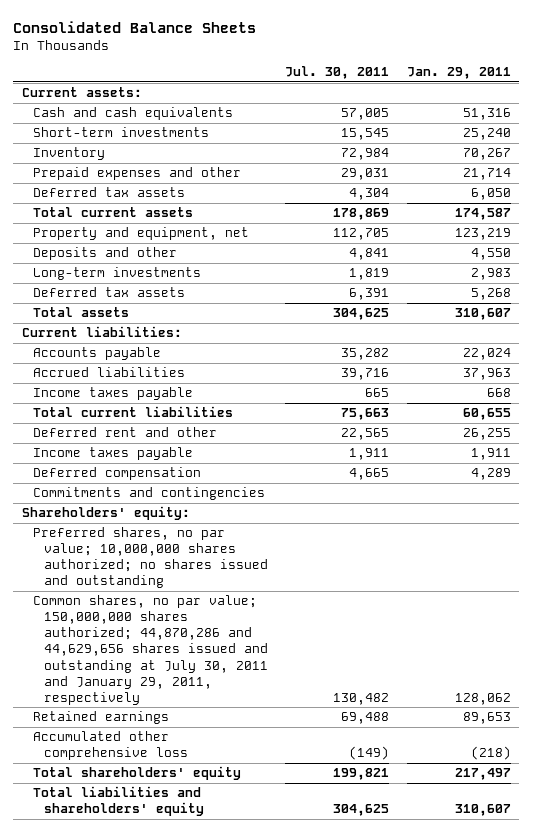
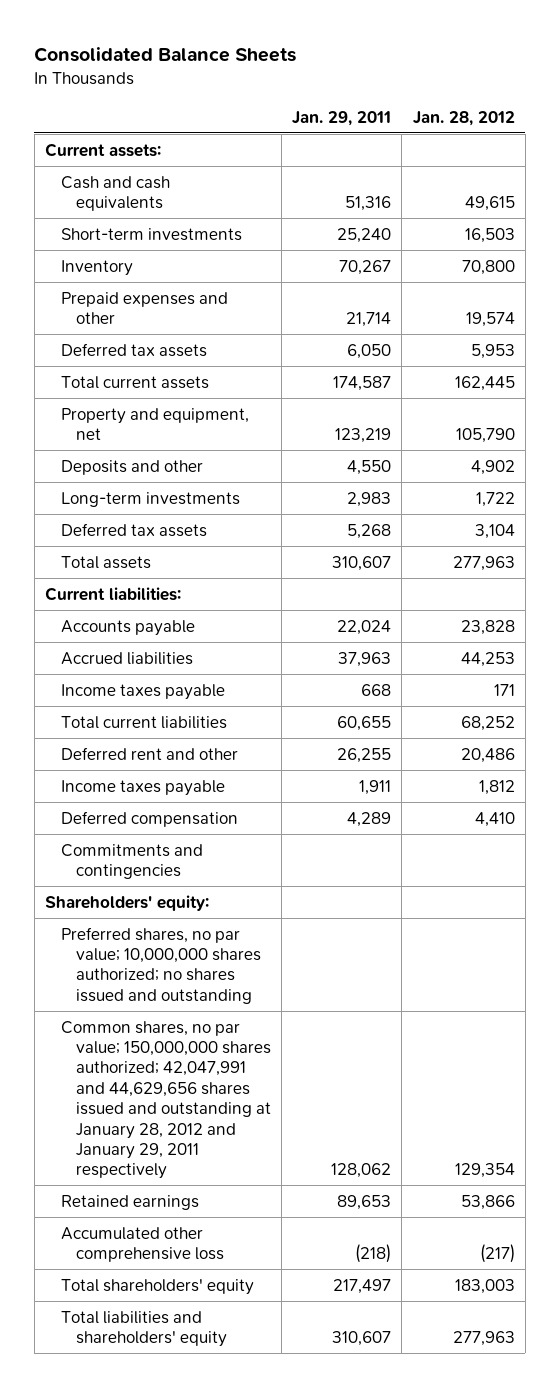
- | Jul. 30, 2011 | Jan. 29, 2011
+ | Jan. 29, 2011 | Jan. 28, 2012
- Common shares, no par value; 150,000,000 shares authorized; 44,870,286 and 44,629,656 shares issued and outstanding at July 30, 2011 and January 29, 2011, respectively | 130,482 | 128,062
+ Common shares, no par value; 150,000,000 shares authorized; 42,047,991 and 44,629,656 shares issued and outstanding at January 28, 2012 and January 29, 2011 respectively | 128,062 | 129,354

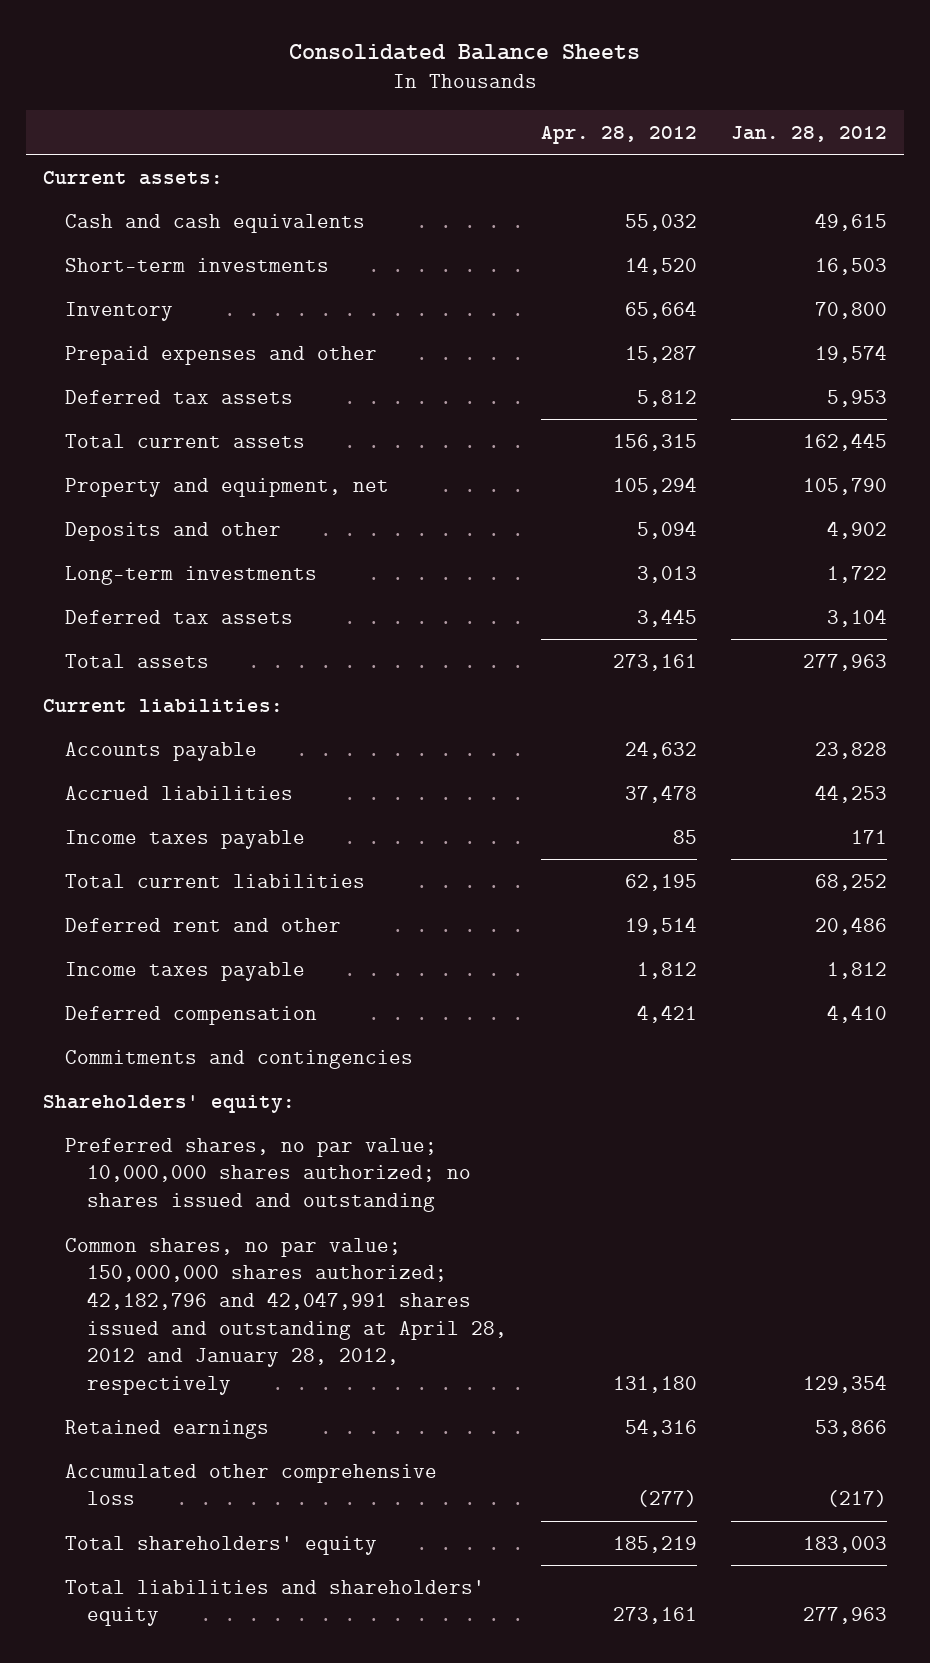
- | Jan. 29, 2011 | Jan. 28, 2012
+ | Apr. 28, 2012 | Jan. 28, 2012
- Common shares, no par value; 150,000,000 shares authorized; 42,047,991 and 44,629,656 shares issued and outstanding at January 28, 2012 and January 29, 2011 respectively | 128,062 | 129,354
+ Common shares, no par value; 150,000,000 shares authorized; 42,182,796 and 42,047,991 shares issued and outstanding at April 28, 2012 and January 28, 2012, respectively | 131,180 | 129,354

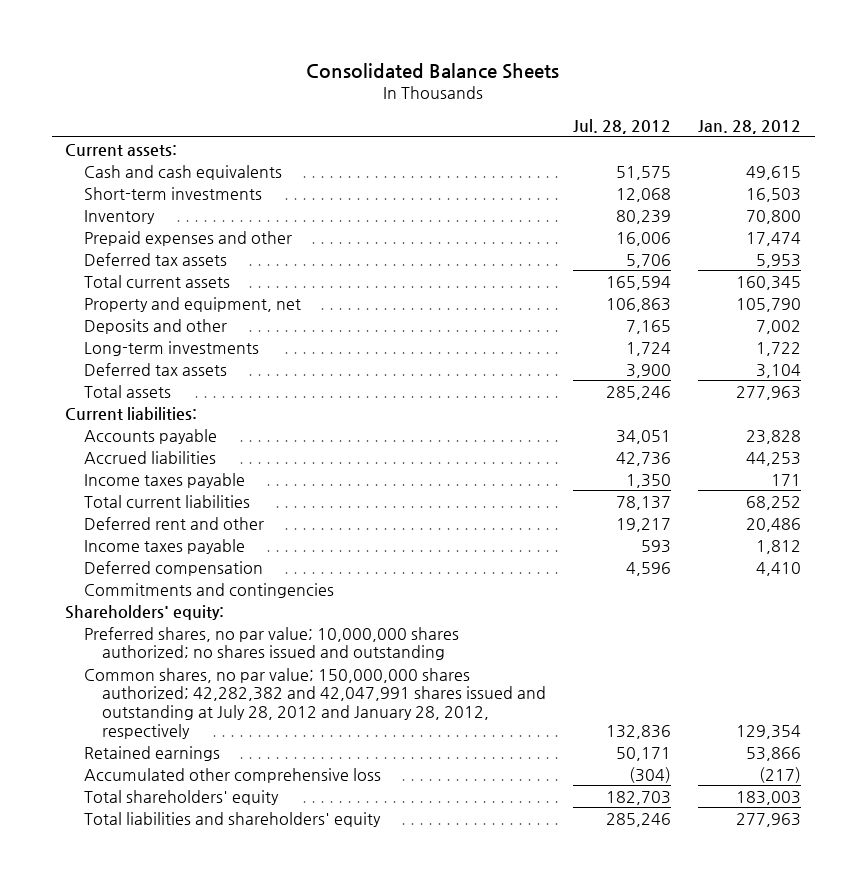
- | Apr. 28, 2012 | Jan. 28, 2012
+ | Jul. 28, 2012 | Jan. 28, 2012
- Prepaid expenses and other | 15,287 | 19,574
+ Prepaid expenses and other | 16,006 | 17,474
- Total current assets | 156,315 | 162,445
+ Total current assets | 165,594 | 160,345
- Deposits and other | 5,094 | 4,902
+ Deposits and other | 7,165 | 7,002
- Common shares, no par value; 150,000,000 shares authorized; 42,182,796 and 42,047,991 shares issued and outstanding at April 28, 2012 and January 28, 2012, respectively | 131,180 | 129,354
+ Common shares, no par value; 150,000,000 shares authorized; 42,282,382 and 42,047,991 shares issued and outstanding at July 28, 2012 and January 28, 2012, respectively | 132,836 | 129,354

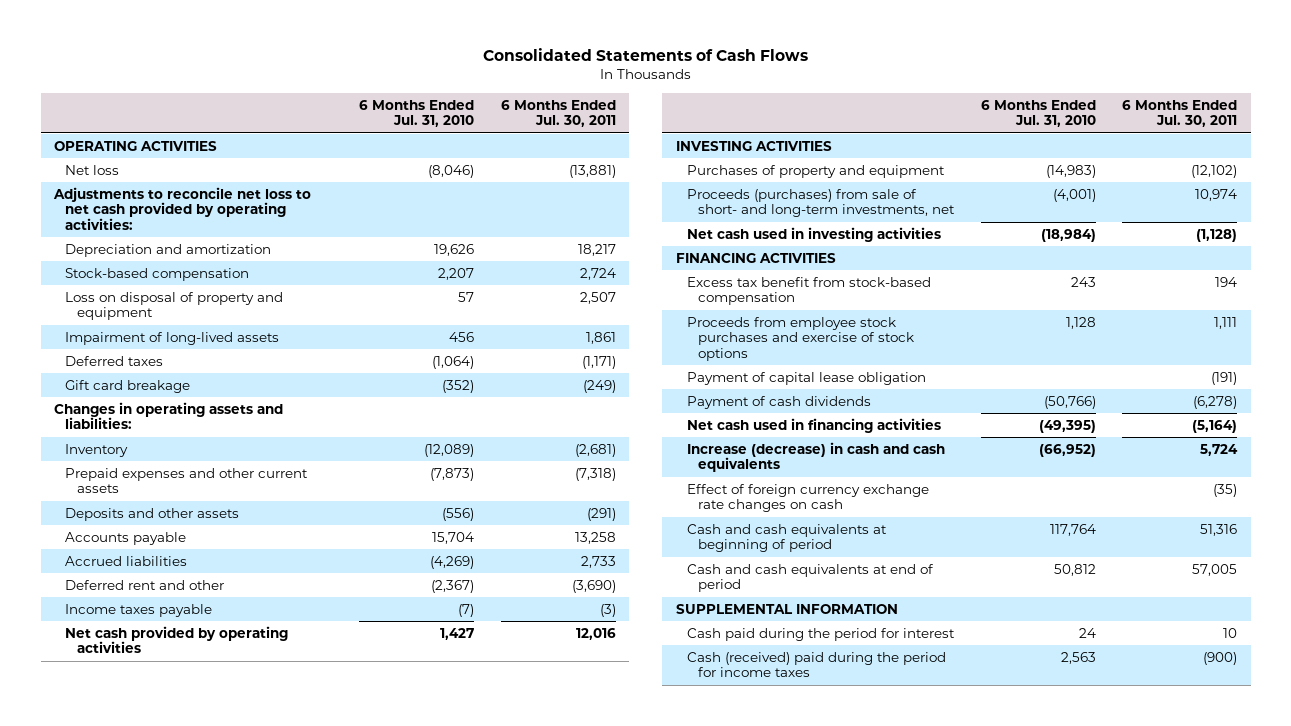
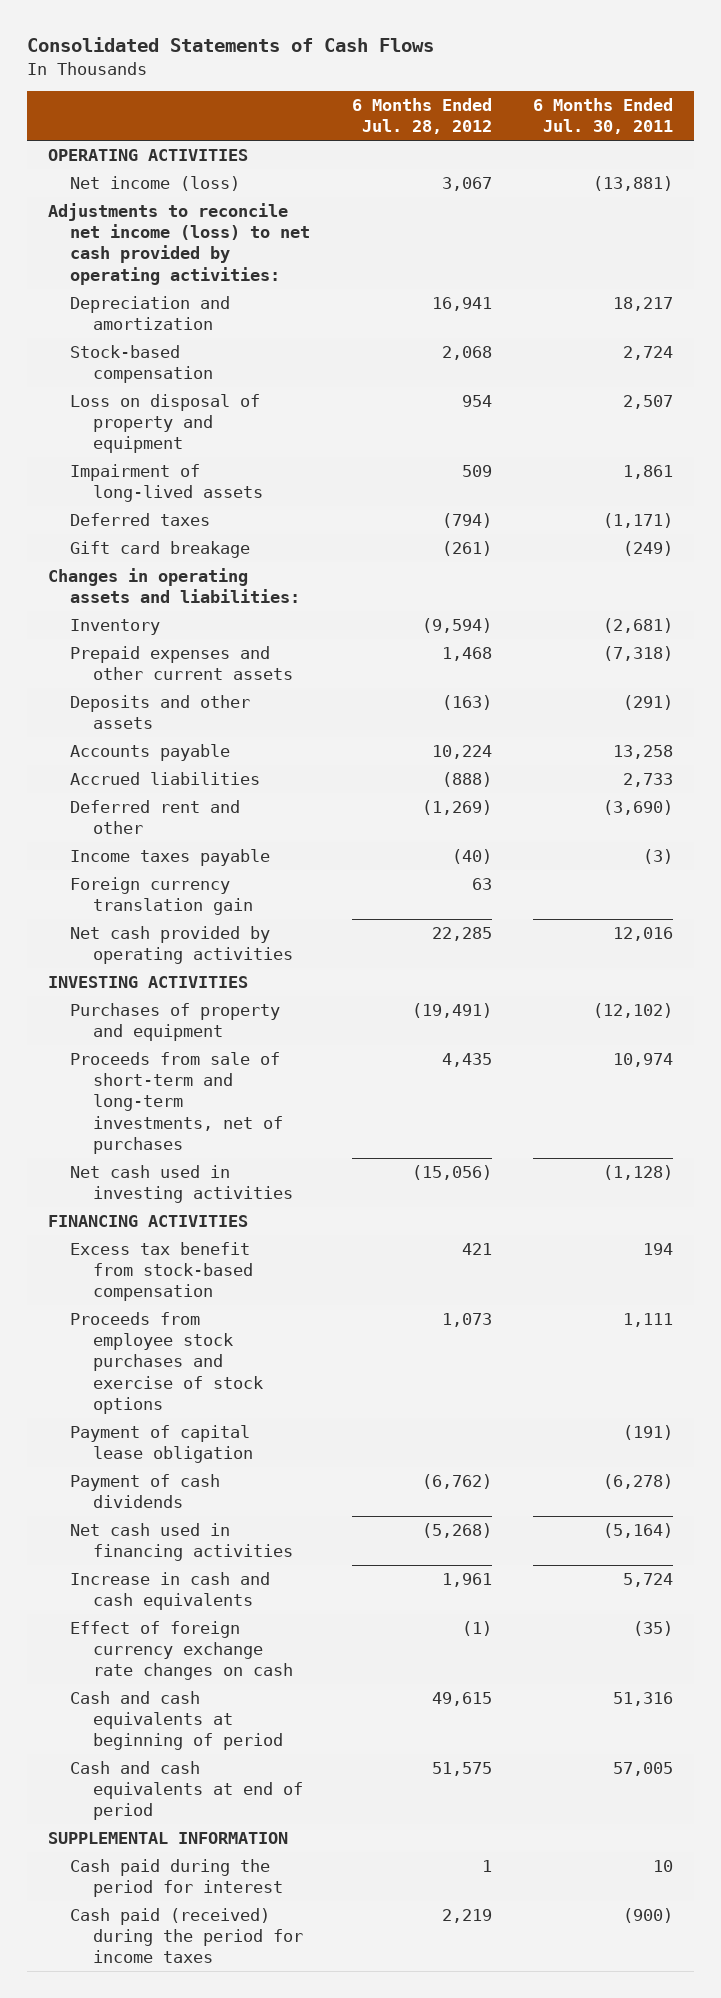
- | 6 Months Ended Jul. 31, 2010 | 6 Months Ended Jul. 30, 2011
+ | 6 Months Ended Jul. 28, 2012 | 6 Months Ended Jul. 30, 2011
- Net loss | (8,046) | (13,881)
- Adjustments to reconcile net loss to net cash provided by operating activities:
+ Net income (loss) | 3,067 | (13,881)
+ Adjustments to reconcile net income (loss) to net cash provided by operating activities:
+ Foreign currency translation gain | 63 |
- Proceeds (purchases) from sale of short- and long-term investments, net | (4,001) | 10,974
+ Proceeds from sale of short-term and long-term investments, net of purchases | 4,435 | 10,974
- Increase (decrease) in cash and cash equivalents | (66,952) | 5,724
+ Increase in cash and cash equivalents | 1,961 | 5,724
- Cash (received) paid during the period for income taxes | 2,563 | (900)
+ Cash paid (received) during the period for income taxes | 2,219 | (900)

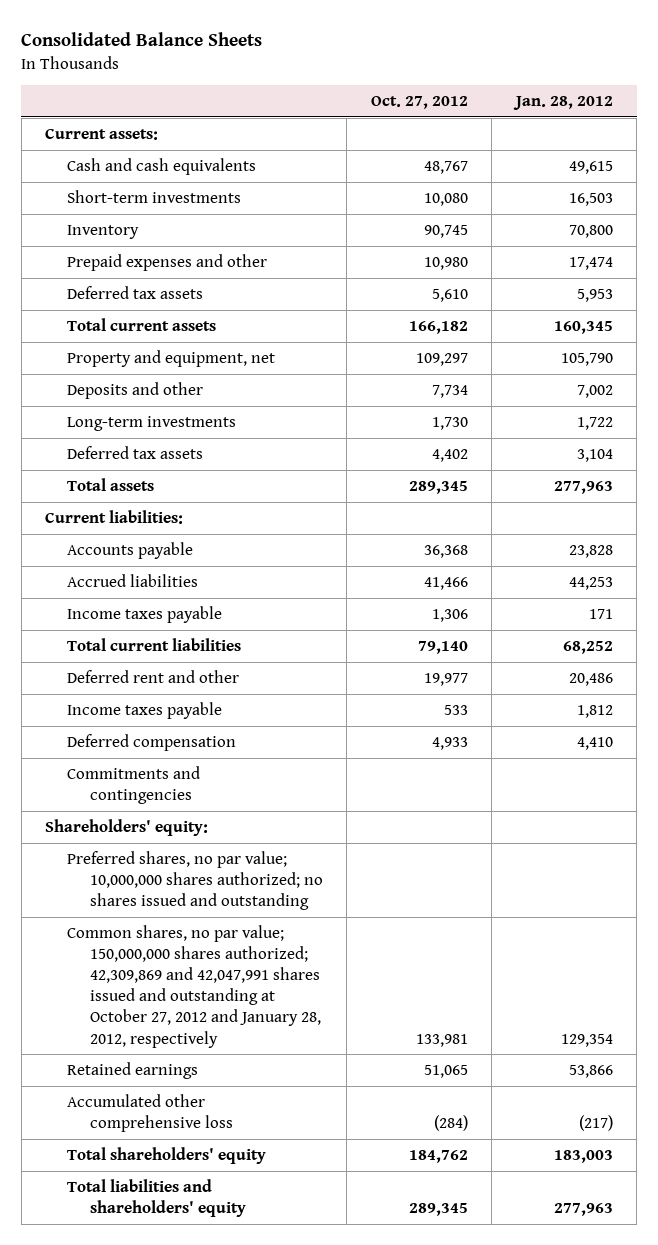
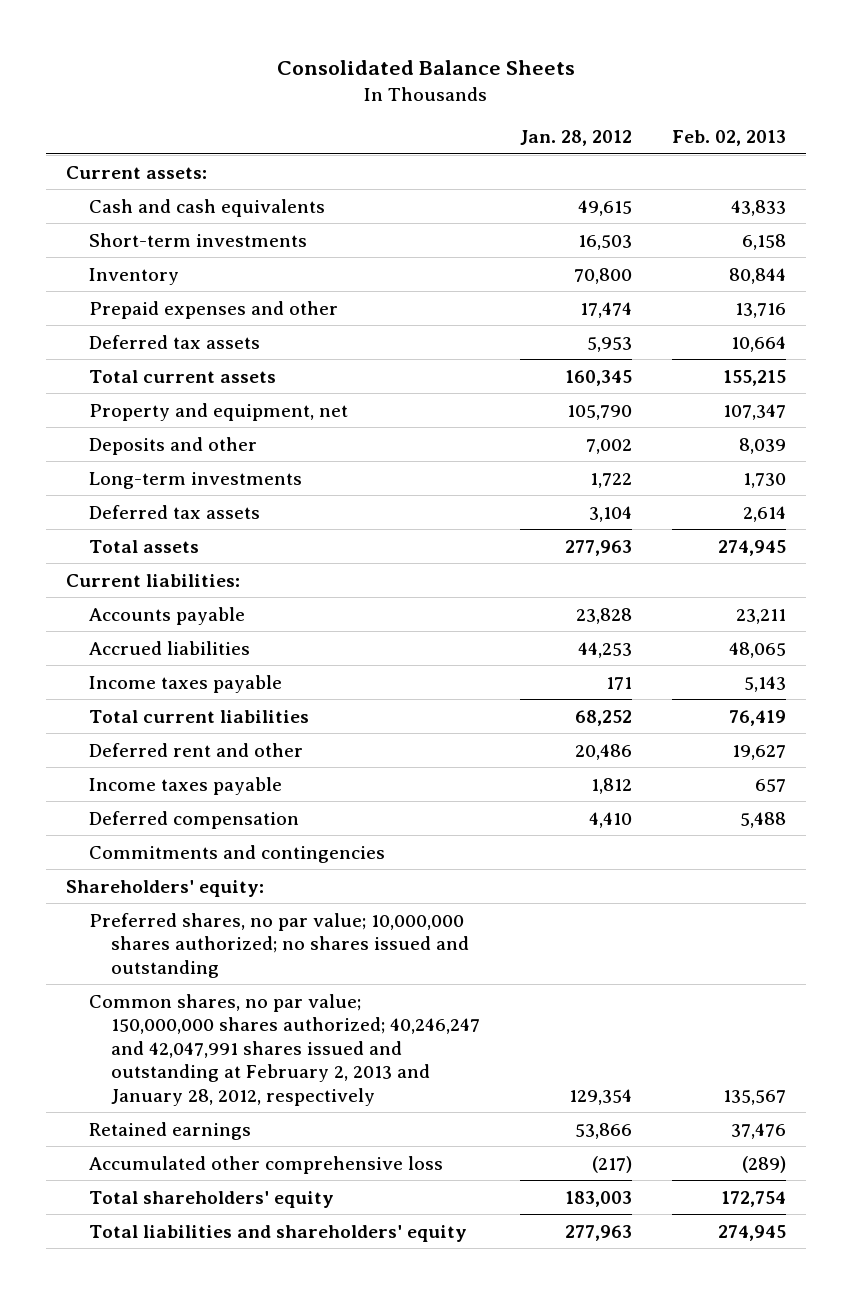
- | Oct. 27, 2012 | Jan. 28, 2012
+ | Jan. 28, 2012 | Feb. 02, 2013
- Common shares, no par value; 150,000,000 shares authorized; 42,309,869 and 42,047,991 shares issued and outstanding at October 27, 2012 and January 28, 2012, respectively | 133,981 | 129,354
+ Common shares, no par value; 150,000,000 shares authorized; 40,246,247 and 42,047,991 shares issued and outstanding at February 2, 2013 and January 28, 2012, respectively | 129,354 | 135,567

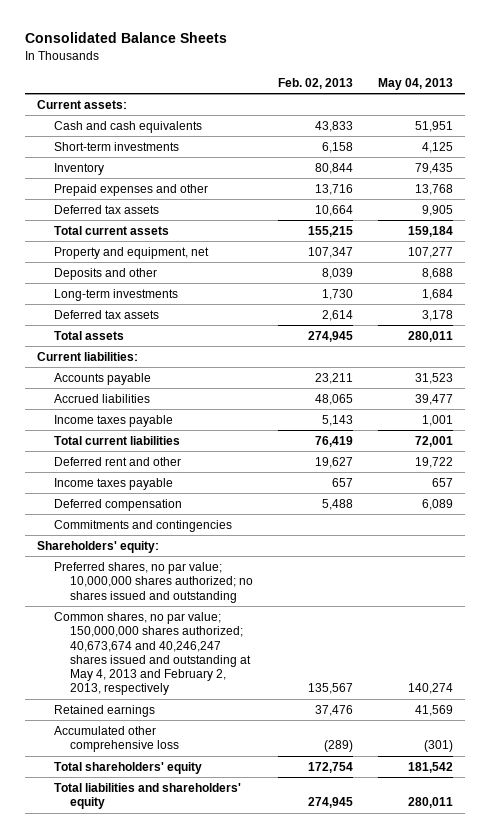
- | Jan. 28, 2012 | Feb. 02, 2013
+ | Feb. 02, 2013 | May 04, 2013
- Common shares, no par value; 150,000,000 shares authorized; 40,246,247 and 42,047,991 shares issued and outstanding at February 2, 2013 and January 28, 2012, respectively | 129,354 | 135,567
+ Common shares, no par value; 150,000,000 shares authorized; 40,673,674 and 40,246,247 shares issued and outstanding at May 4, 2013 and February 2, 2013, respectively | 135,567 | 140,274

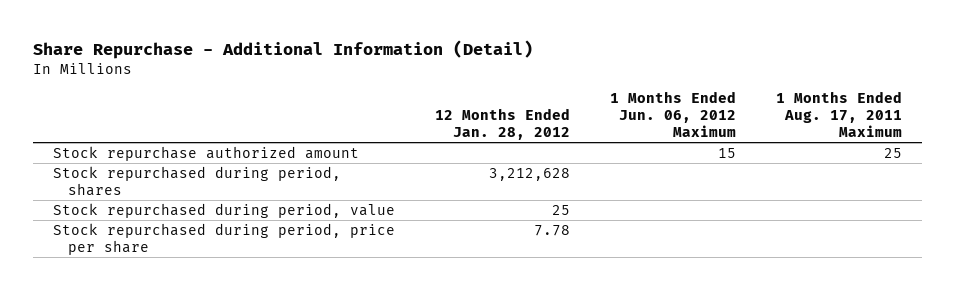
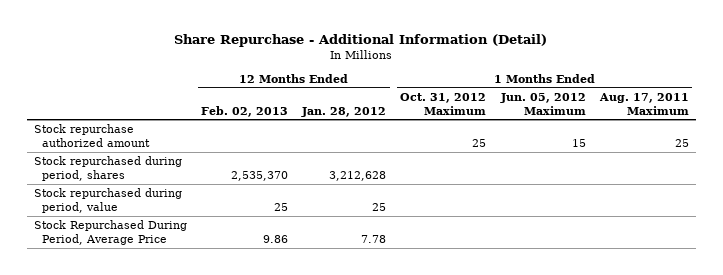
- | 12 Months Ended Jan. 28, 2012 | 1 Months Ended Jun. 06, 2012 Maximum | 1 Months Ended Aug. 17, 2011 Maximum
+ | 12 Months Ended Feb. 02, 2013 | 12 Months Ended Jan. 28, 2012 | 1 Months Ended Oct. 31, 2012 Maximum | 1 Months Ended Jun. 05, 2012 Maximum | 1 Months Ended Aug. 17, 2011 Maximum
- Stock repurchased during period, price per share | 7.78 | |
+ Stock Repurchased During Period, Average Price | 9.86 | 7.78 | | |

